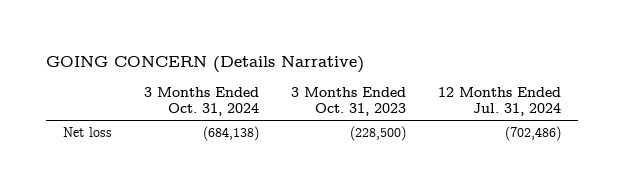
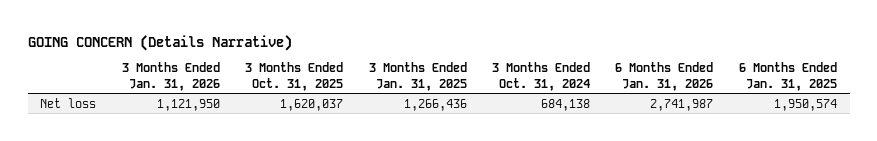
- | 3 Months Ended Oct. 31, 2024 | 3 Months Ended Oct. 31, 2023 | 12 Months Ended Jul. 31, 2024
+ | 3 Months Ended Jan. 31, 2026 | 3 Months Ended Oct. 31, 2025 | 3 Months Ended Jan. 31, 2025 | 3 Months Ended Oct. 31, 2024 | 6 Months Ended Jan. 31, 2026 | 6 Months Ended Jan. 31, 2025
- Net loss | (684,138) | (228,500) | (702,486)
+ Net loss | 1,121,950 | 1,620,037 | 1,266,436 | 684,138 | 2,741,987 | 1,950,574

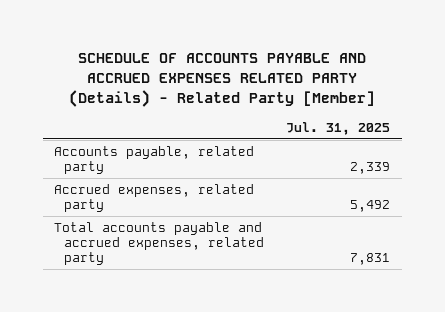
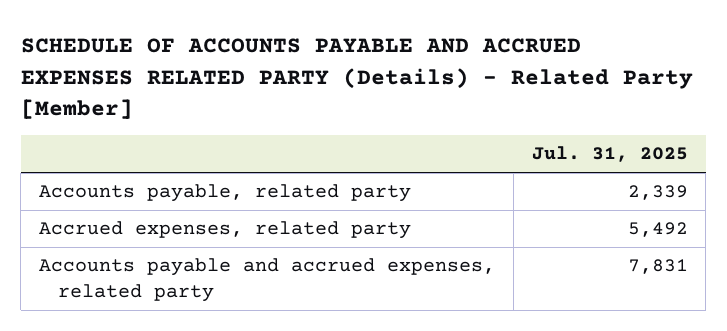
- Total accounts payable and accrued expenses, related party | 7,831
+ Accounts payable and accrued expenses, related party | 7,831

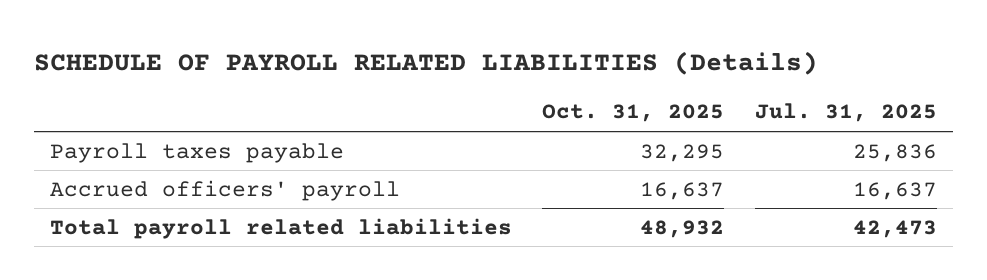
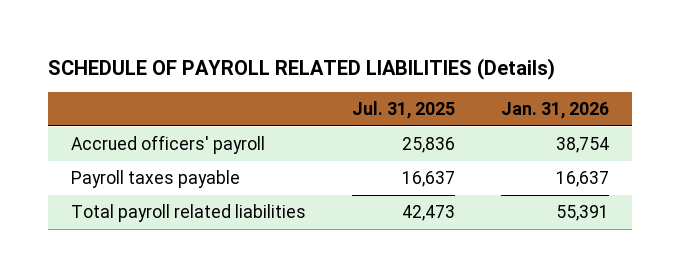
- | Oct. 31, 2025 | Jul. 31, 2025
+ | Jul. 31, 2025 | Jan. 31, 2026
- Payroll taxes payable | 32,295 | 25,836
- Accrued officers' payroll | 16,637 | 16,637
+ Accrued officers' payroll | 25,836 | 38,754
+ Payroll taxes payable | 16,637 | 16,637

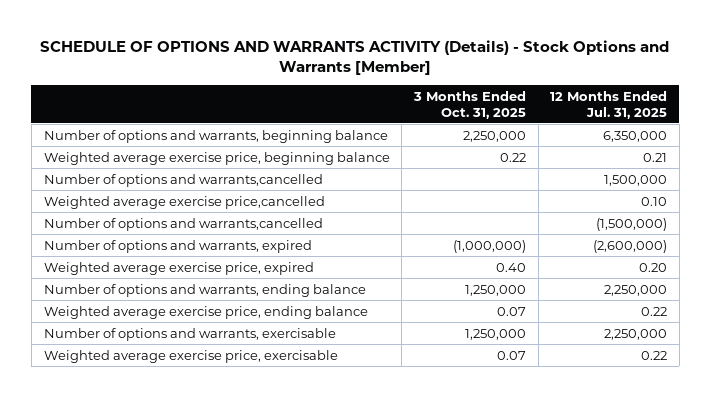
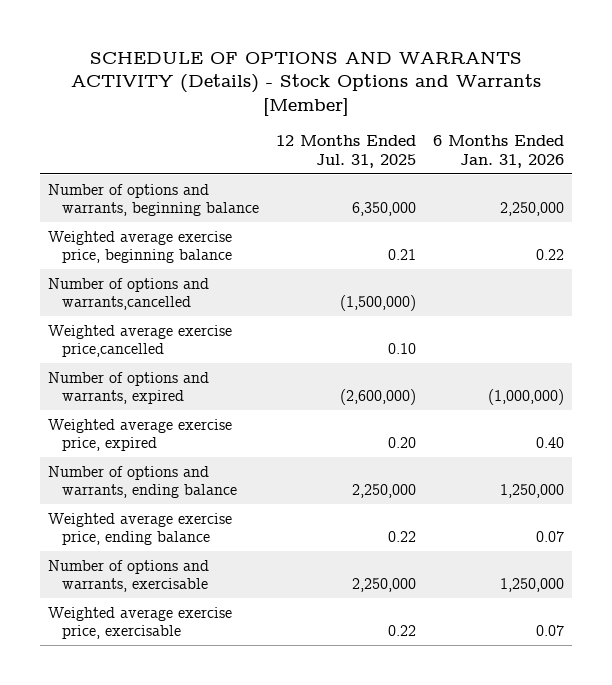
- | 3 Months Ended Oct. 31, 2025 | 12 Months Ended Jul. 31, 2025
+ | 12 Months Ended Jul. 31, 2025 | 6 Months Ended Jan. 31, 2026
- Number of options and warrants,cancelled | | 1,500,000
moved down: Weighted average exercise price,cancelled | 0.10 |

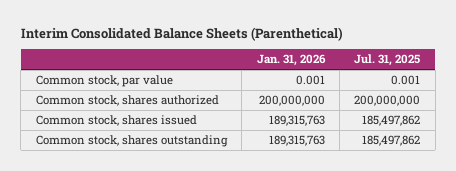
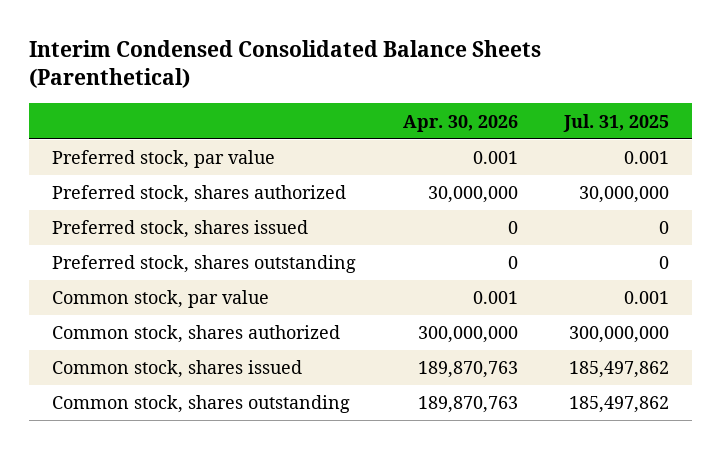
- Interim Consolidated Balance Sheets (Parenthetical)
+ Interim Condensed Consolidated Balance Sheets (Parenthetical)
- | Jan. 31, 2026 | Jul. 31, 2025
+ | Apr. 30, 2026 | Jul. 31, 2025
+ Preferred stock, par value | 0.001 | 0.001
+ Preferred stock, shares authorized | 30,000,000 | 30,000,000
+ Preferred stock, shares issued | 0 | 0
+ Preferred stock, shares outstanding | 0 | 0
- Common stock, shares authorized | 200,000,000 | 200,000,000
+ Common stock, shares authorized | 300,000,000 | 300,000,000

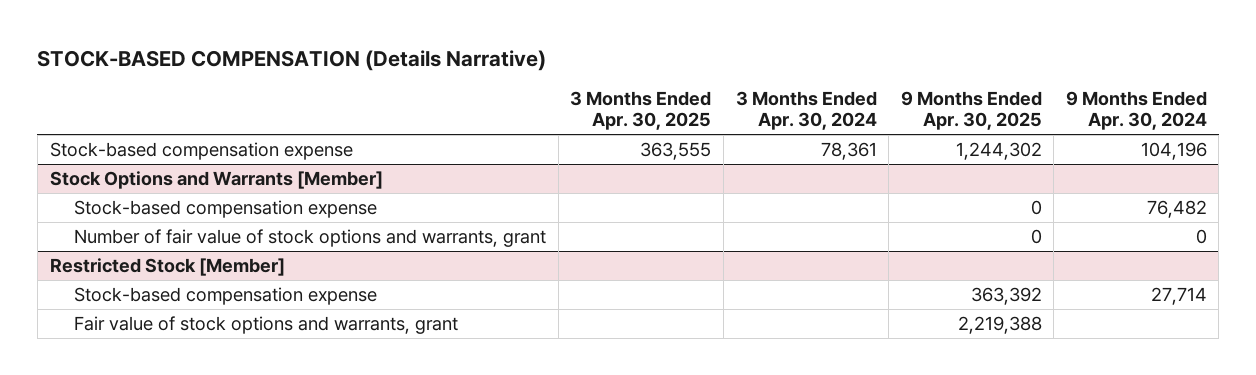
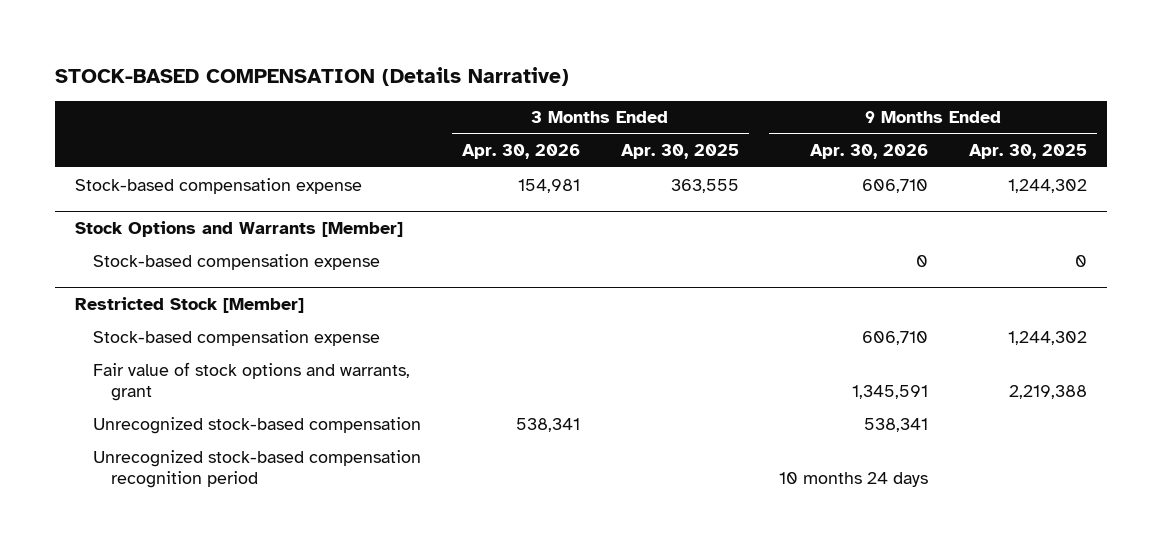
- | 3 Months Ended Apr. 30, 2025 | 3 Months Ended Apr. 30, 2024 | 9 Months Ended Apr. 30, 2025 | 9 Months Ended Apr. 30, 2024
+ | 3 Months Ended Apr. 30, 2026 | 3 Months Ended Apr. 30, 2025 | 9 Months Ended Apr. 30, 2026 | 9 Months Ended Apr. 30, 2025
@ Stock Options and Warrants [Member]
- Number of fair value of stock options and warrants, grant | | | 0 | 0
@ Restricted Stock [Member]
- Stock-based compensation expense | | | 363,392 | 27,714
+ Stock-based compensation expense | | | 606,710 | 1,244,302
+ Unrecognized stock-based compensation | 538,341 | | 538,341 |
+ Unrecognized stock-based compensation recognition period | | | 10 months 24 days |

